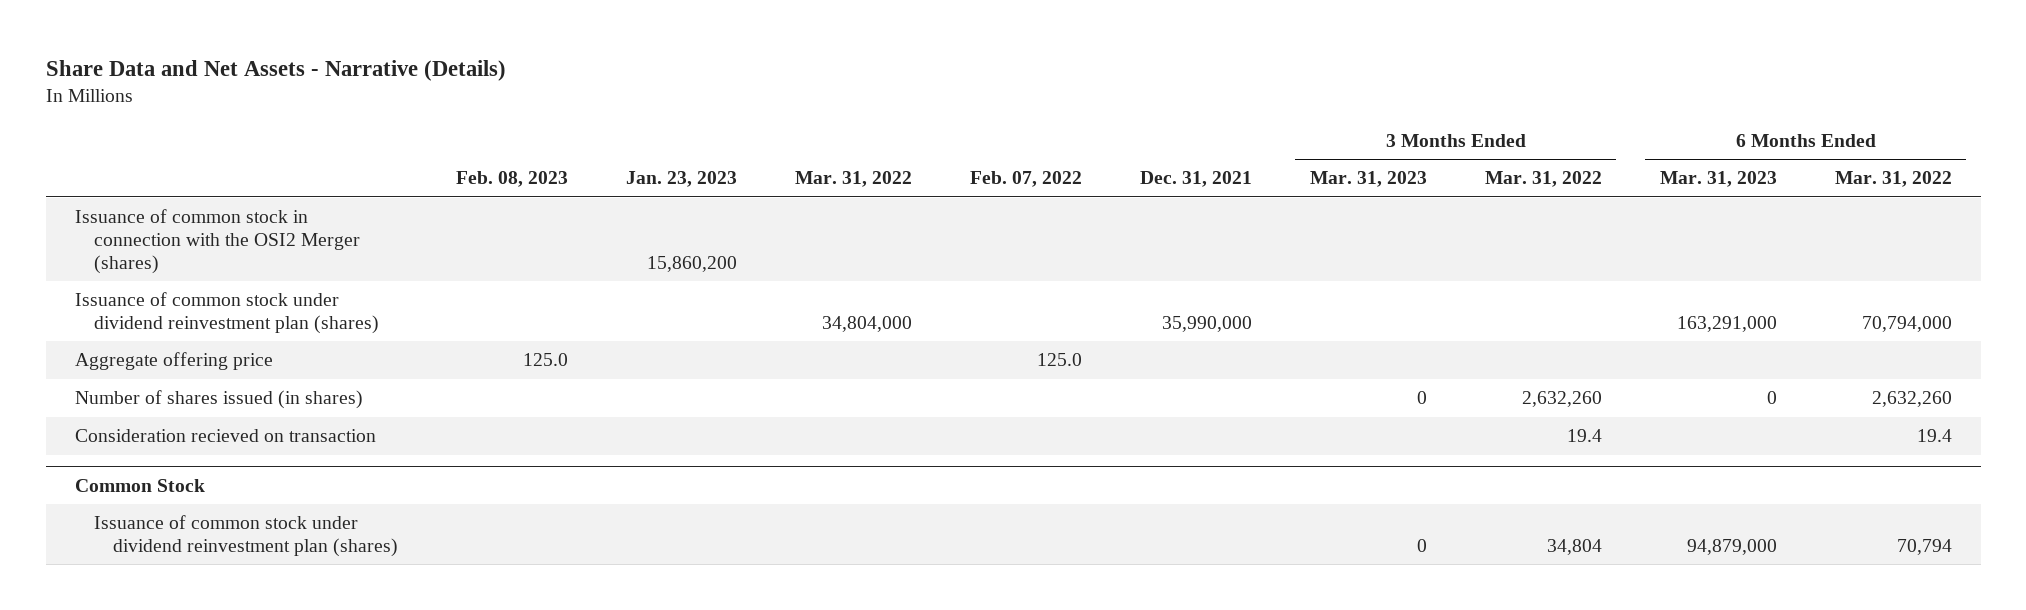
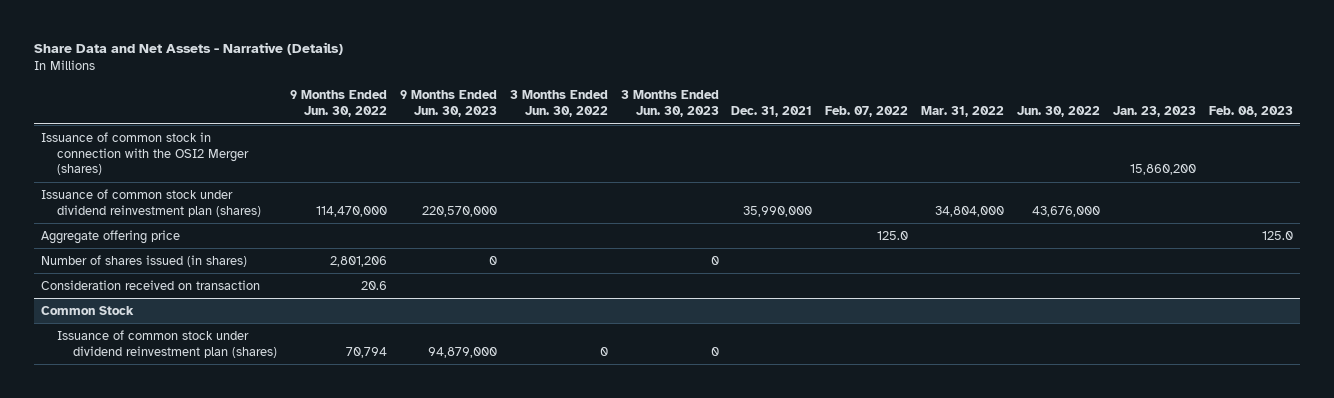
- | Feb. 08, 2023 | Jan. 23, 2023 | Mar. 31, 2022 | Feb. 07, 2022 | Dec. 31, 2021 | 3 Months Ended Mar. 31, 2023 | 3 Months Ended Mar. 31, 2022 | 6 Months Ended Mar. 31, 2023 | 6 Months Ended Mar. 31, 2022
+ | 9 Months Ended Jun. 30, 2022 | 9 Months Ended Jun. 30, 2023 | 3 Months Ended Jun. 30, 2022 | 3 Months Ended Jun. 30, 2023 | Dec. 31, 2021 | Feb. 07, 2022 | Mar. 31, 2022 | Jun. 30, 2022 | Jan. 23, 2023 | Feb. 08, 2023
- Consideration recieved on transaction | | | | | | | 19.4 | | 19.4
+ Consideration received on transaction | 20.6 | | | | | | | | |

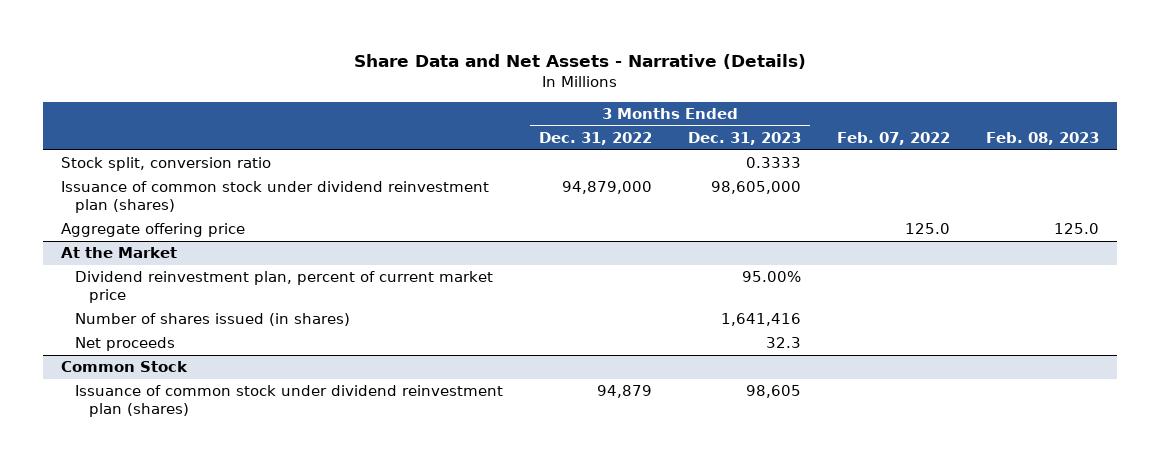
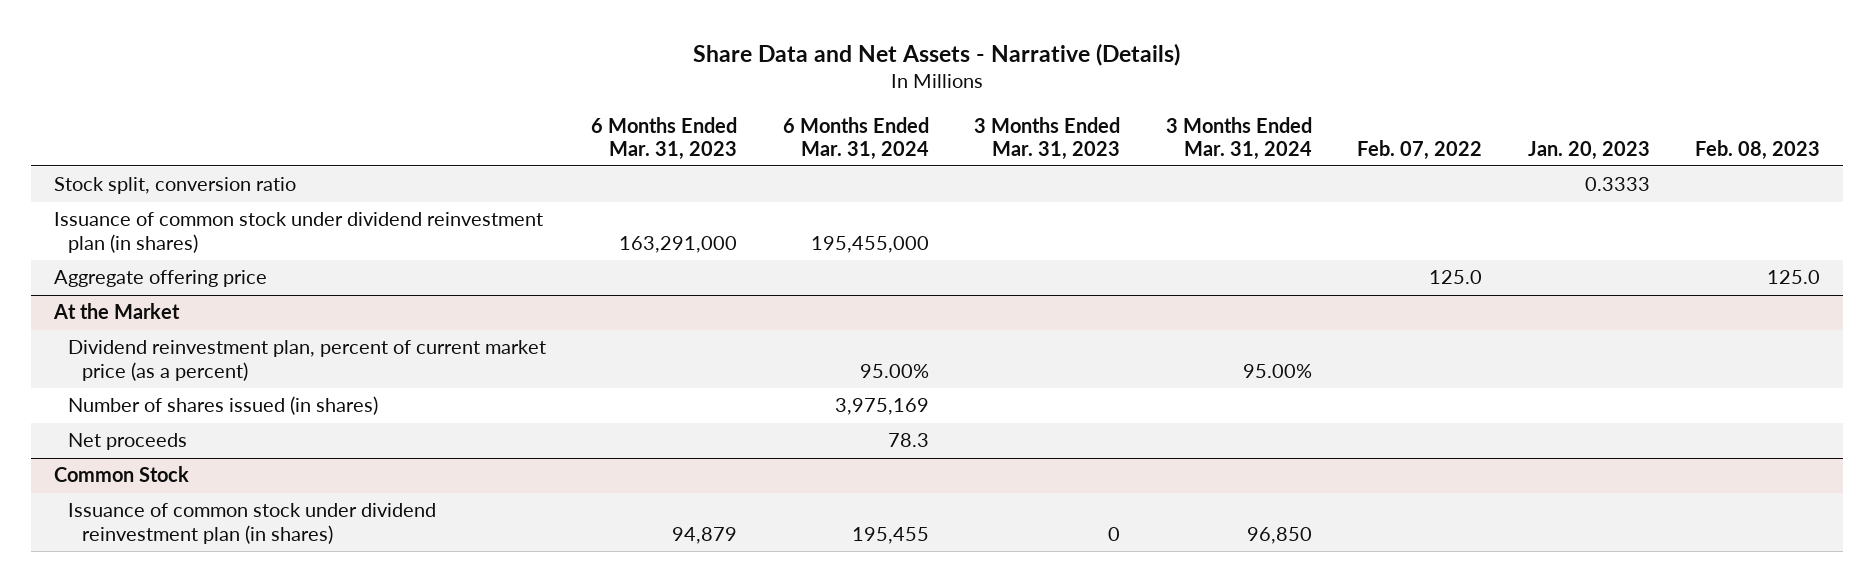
- | 3 Months Ended Dec. 31, 2022 | 3 Months Ended Dec. 31, 2023 | Feb. 07, 2022 | Feb. 08, 2023
+ | 6 Months Ended Mar. 31, 2023 | 6 Months Ended Mar. 31, 2024 | 3 Months Ended Mar. 31, 2023 | 3 Months Ended Mar. 31, 2024 | Feb. 07, 2022 | Jan. 20, 2023 | Feb. 08, 2023
- Issuance of common stock under dividend reinvestment plan (shares) | 94,879,000 | 98,605,000 | |
+ Issuance of common stock under dividend reinvestment plan (in shares) | 163,291,000 | 195,455,000 | | | | |
@ At the Market
- Dividend reinvestment plan, percent of current market price | | 95.00% | |
+ Dividend reinvestment plan, percent of current market price (as a percent) | | 95.00% | | 95.00% | | |
@ Common Stock
- Issuance of common stock under dividend reinvestment plan (shares) | 94,879 | 98,605 | |
+ Issuance of common stock under dividend reinvestment plan (in shares) | 94,879 | 195,455 | 0 | 96,850 | | |

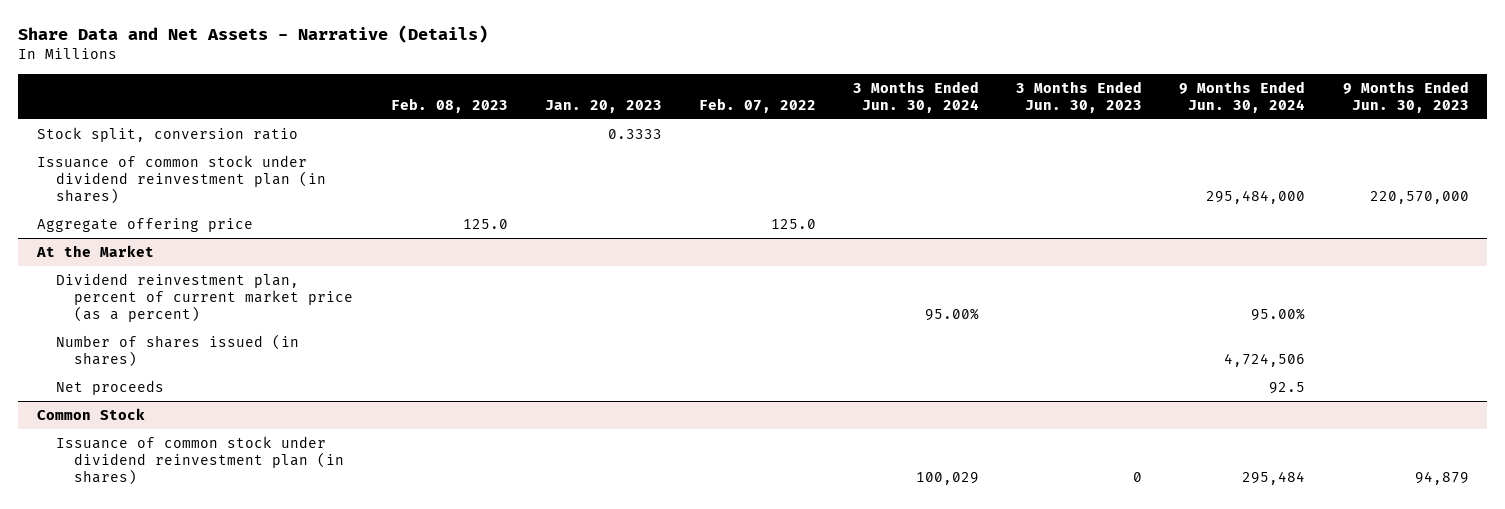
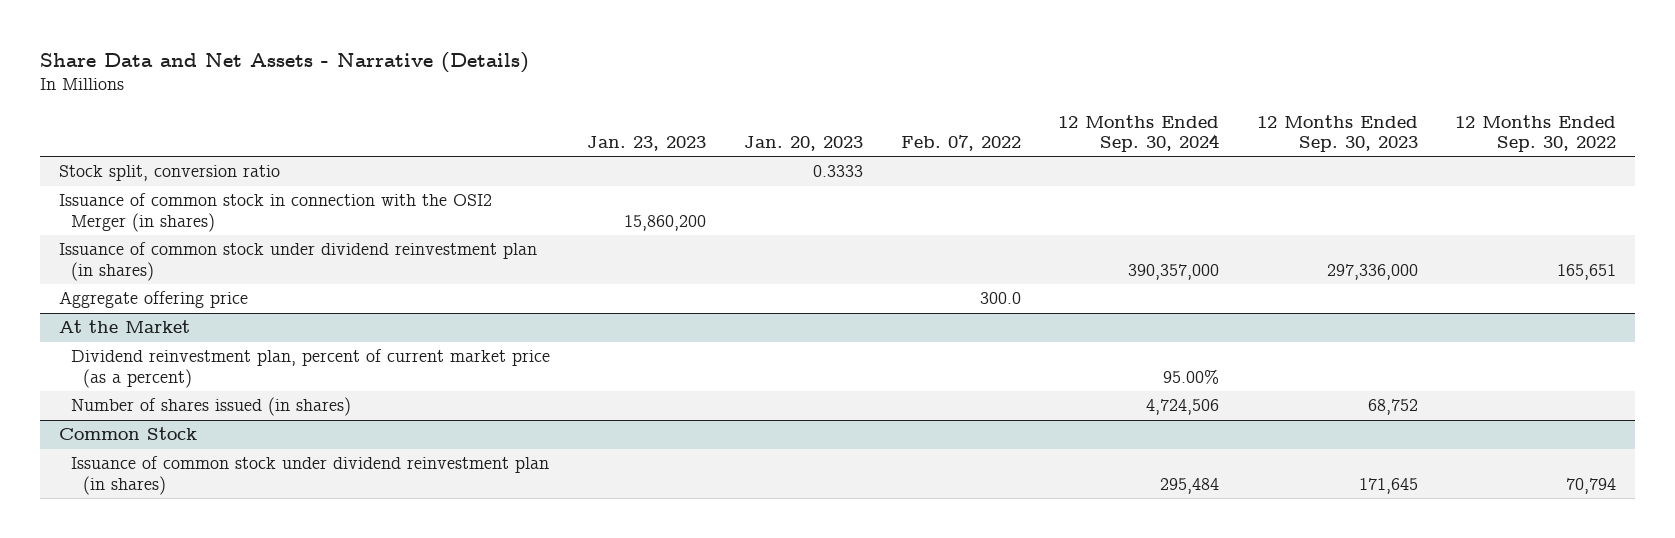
- | Feb. 08, 2023 | Jan. 20, 2023 | Feb. 07, 2022 | 3 Months Ended Jun. 30, 2024 | 3 Months Ended Jun. 30, 2023 | 9 Months Ended Jun. 30, 2024 | 9 Months Ended Jun. 30, 2023
+ | Jan. 23, 2023 | Jan. 20, 2023 | Feb. 07, 2022 | 12 Months Ended Sep. 30, 2024 | 12 Months Ended Sep. 30, 2023 | 12 Months Ended Sep. 30, 2022
+ Issuance of common stock in connection with the OSI2 Merger (in shares) | 15,860,200 | | | | |
- Aggregate offering price | 125.0 | | 125.0 | | | |
+ Aggregate offering price | | | 300.0 | | |
@ At the Market
- Net proceeds | | | | | | 92.5 |

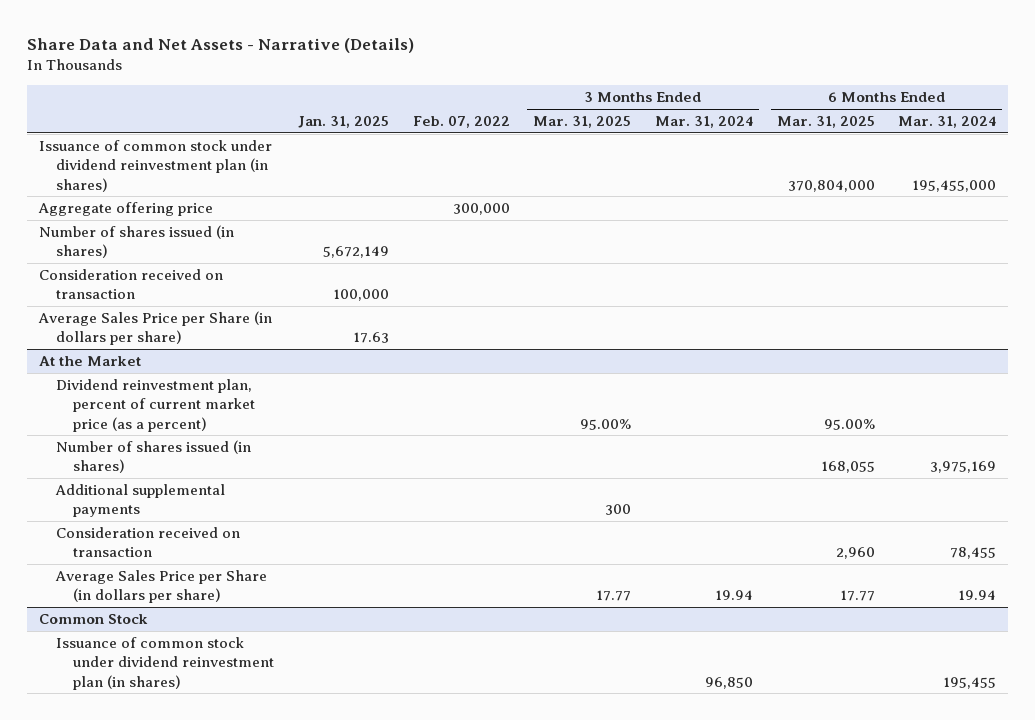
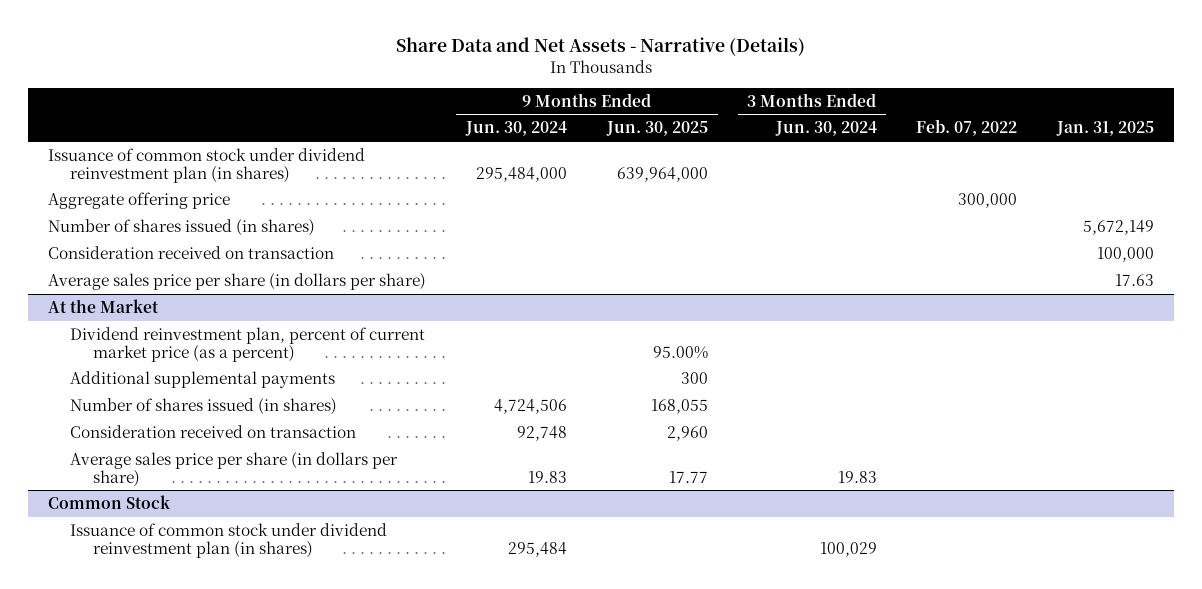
- | Jan. 31, 2025 | Feb. 07, 2022 | 3 Months Ended Mar. 31, 2025 | 3 Months Ended Mar. 31, 2024 | 6 Months Ended Mar. 31, 2025 | 6 Months Ended Mar. 31, 2024
+ | 9 Months Ended Jun. 30, 2024 | 9 Months Ended Jun. 30, 2025 | 3 Months Ended Jun. 30, 2024 | Feb. 07, 2022 | Jan. 31, 2025
- Average Sales Price per Share (in dollars per share) | 17.63 | | | | |
+ Average sales price per share (in dollars per share) | | | | | 17.63
@ At the Market
moved down: Number of shares issued (in shares) | 4,724,506 | 168,055 | | |
- Average Sales Price per Share (in dollars per share) | | | 17.77 | 19.94 | 17.77 | 19.94
+ Average sales price per share (in dollars per share) | 19.83 | 17.77 | 19.83 | |

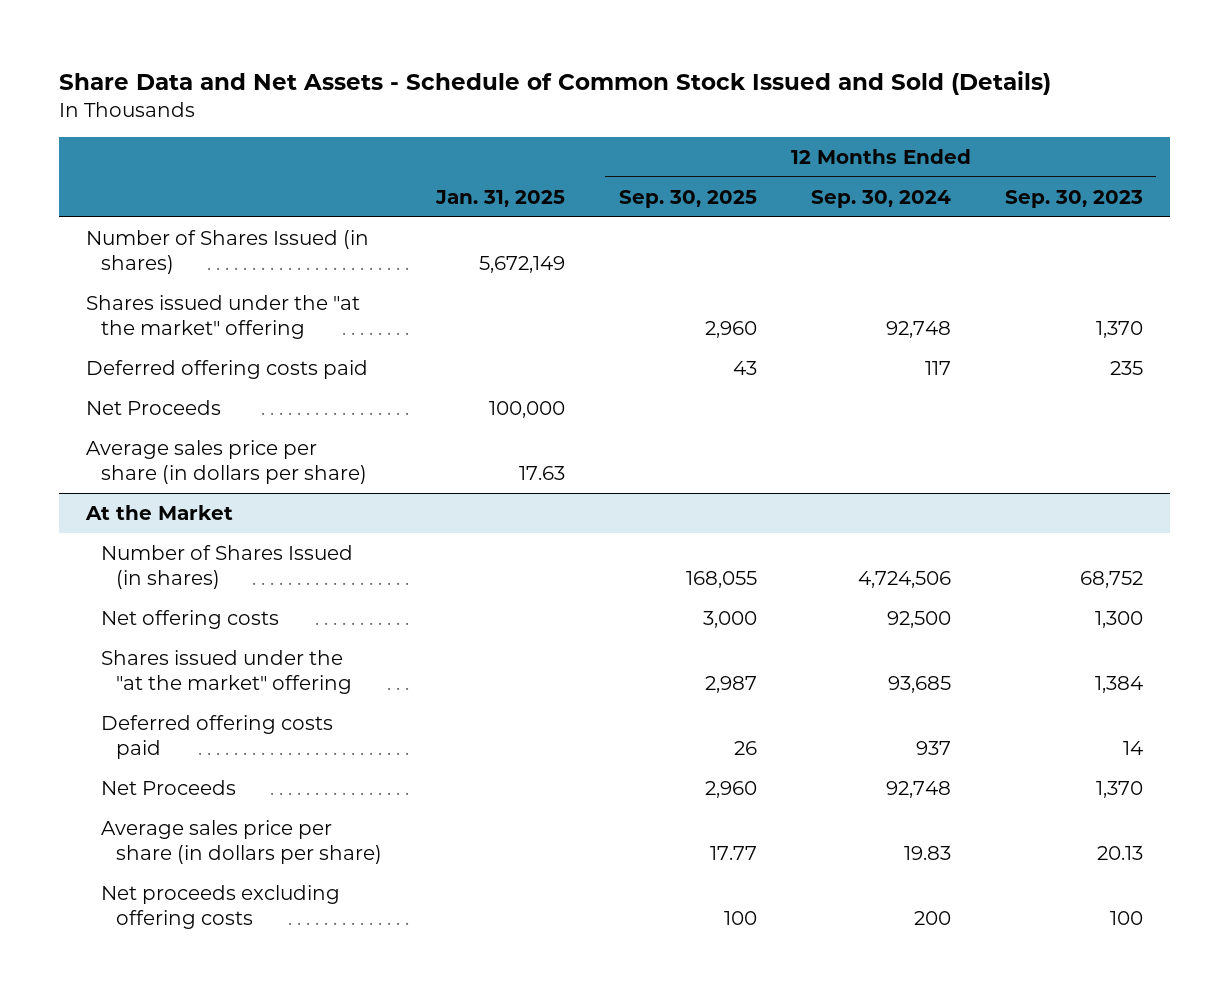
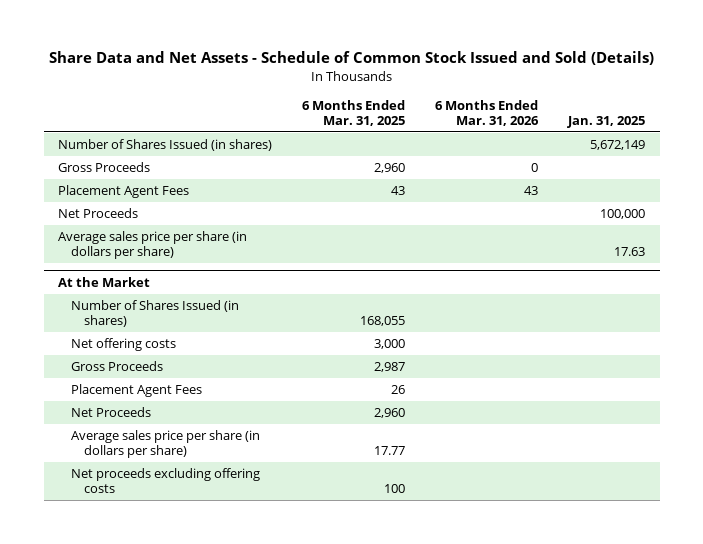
- | Jan. 31, 2025 | 12 Months Ended Sep. 30, 2025 | 12 Months Ended Sep. 30, 2024 | 12 Months Ended Sep. 30, 2023
+ | 6 Months Ended Mar. 31, 2025 | 6 Months Ended Mar. 31, 2026 | Jan. 31, 2025
- Shares issued under the "at the market" offering | | 2,960 | 92,748 | 1,370
- Deferred offering costs paid | | 43 | 117 | 235
+ Gross Proceeds | 2,960 | 0 |
+ Placement Agent Fees | 43 | 43 |
@ At the Market
- Shares issued under the "at the market" offering | | 2,987 | 93,685 | 1,384
- Deferred offering costs paid | | 26 | 937 | 14
+ Gross Proceeds | 2,987 | |
+ Placement Agent Fees | 26 | |

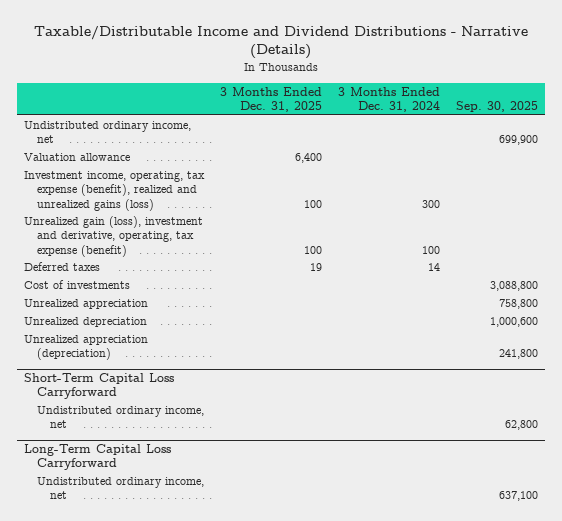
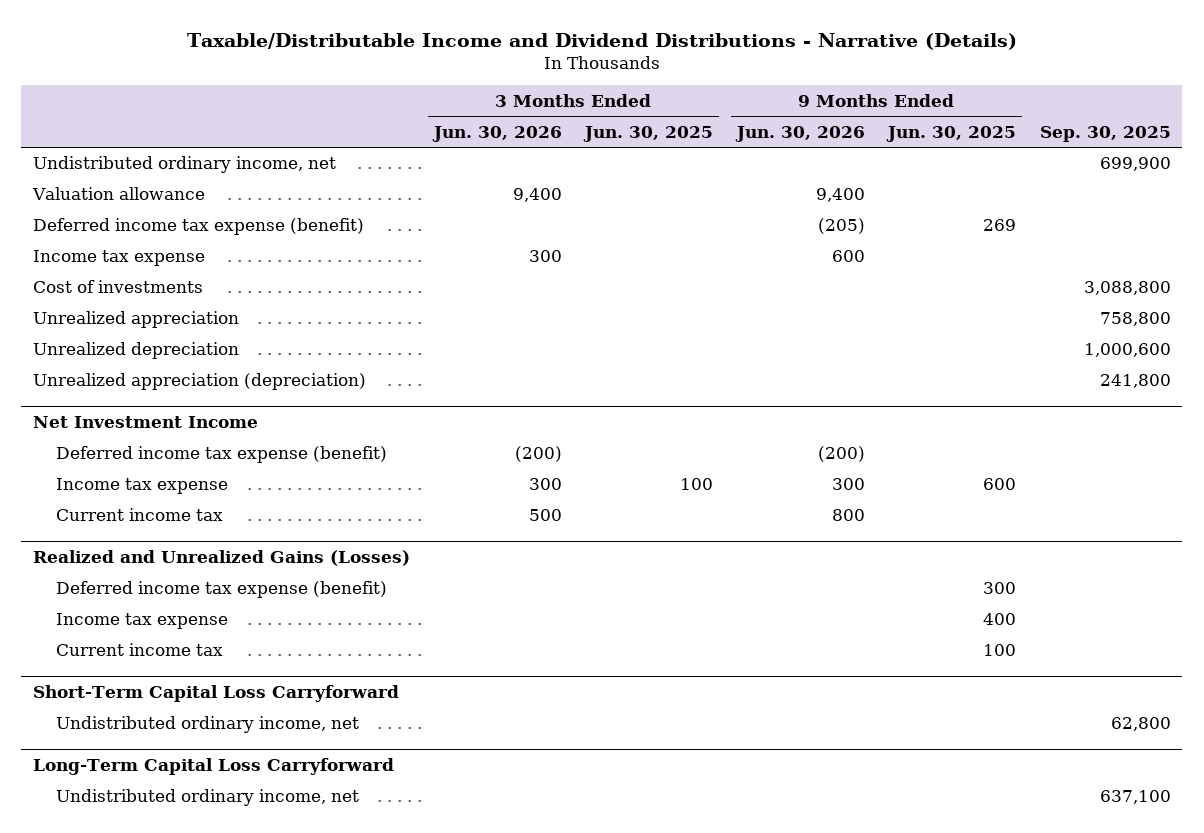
- | 3 Months Ended Dec. 31, 2025 | 3 Months Ended Dec. 31, 2024 | Sep. 30, 2025
+ | 3 Months Ended Jun. 30, 2026 | 3 Months Ended Jun. 30, 2025 | 9 Months Ended Jun. 30, 2026 | 9 Months Ended Jun. 30, 2025 | Sep. 30, 2025
- Investment income, operating, tax expense (benefit), realized and unrealized gains (loss) | 100 | 300 |
- Unrealized gain (loss), investment and derivative, operating, tax expense (benefit) | 100 | 100 |
- Deferred taxes | 19 | 14 |
+ Deferred income tax expense (benefit) | | | (205) | 269 |
+ Income tax expense | 300 | | 600 | |
+ Net Investment Income
+ Deferred income tax expense (benefit) | (200) | | (200) | |
+ Income tax expense | 300 | 100 | 300 | 600 |
+ Current income tax | 500 | | 800 | |
+ Realized and Unrealized Gains (Losses)
+ Deferred income tax expense (benefit) | | | | 300 |
+ Income tax expense | | | | 400 |
+ Current income tax | | | | 100 |

